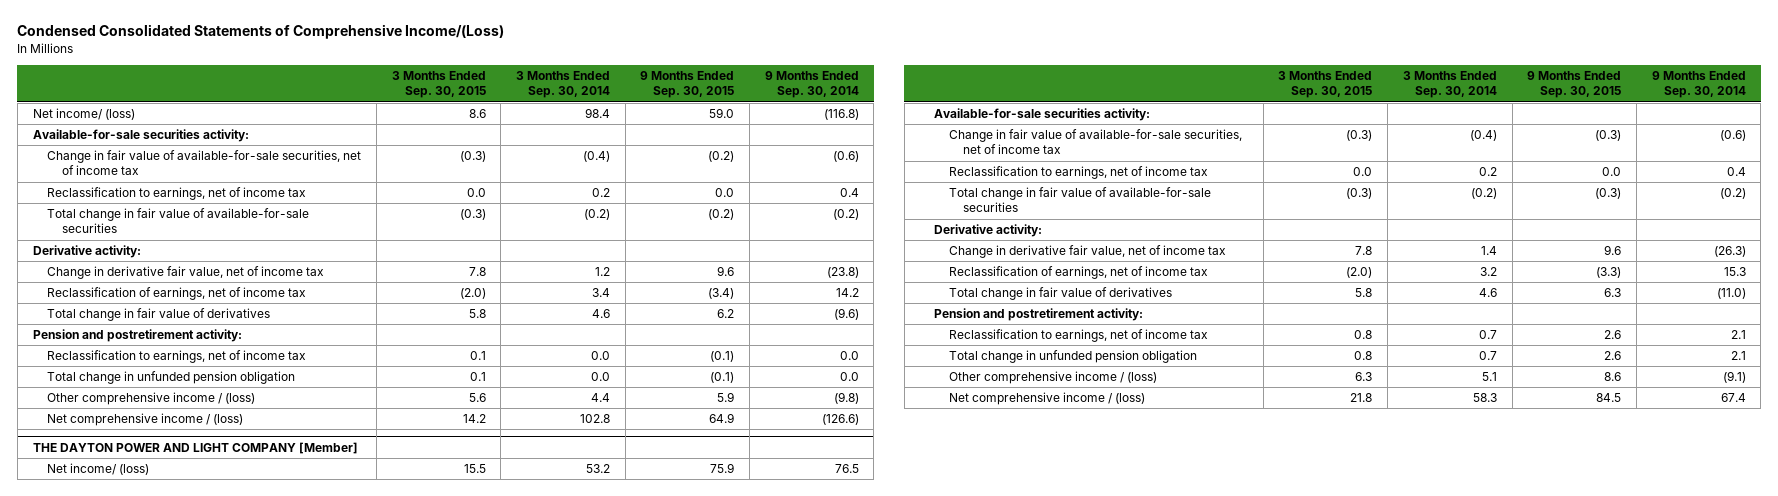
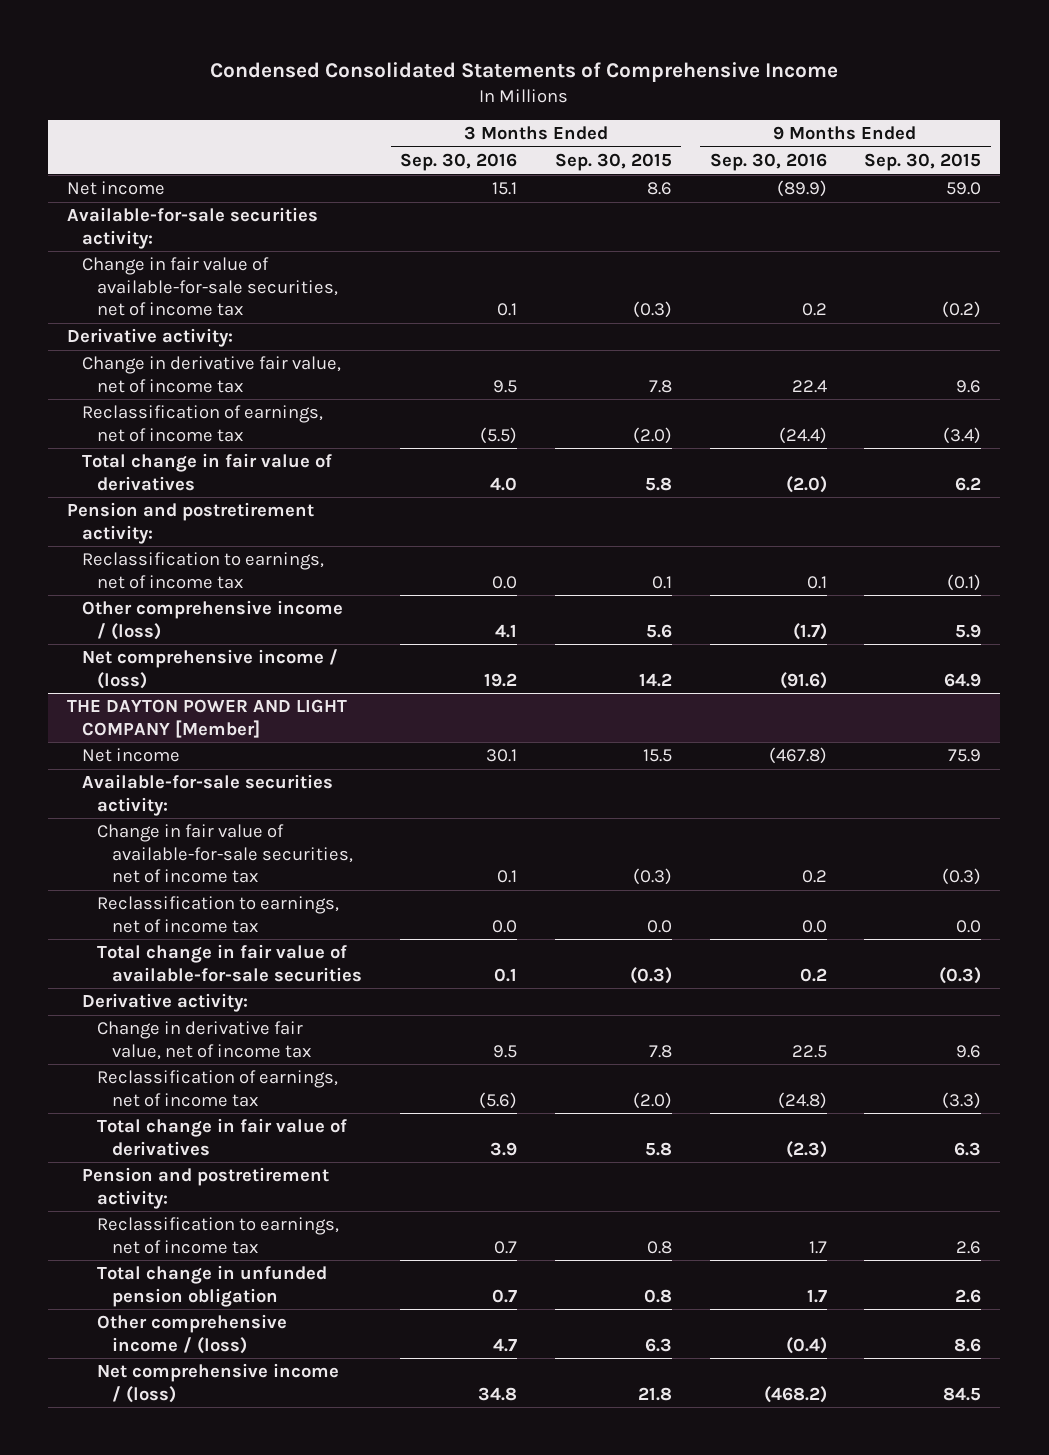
- Condensed Consolidated Statements of Comprehensive Income/(Loss)
+ Condensed Consolidated Statements of Comprehensive Income
- | 3 Months Ended Sep. 30, 2015 | 3 Months Ended Sep. 30, 2014 | 9 Months Ended Sep. 30, 2015 | 9 Months Ended Sep. 30, 2014
+ | 3 Months Ended Sep. 30, 2016 | 3 Months Ended Sep. 30, 2015 | 9 Months Ended Sep. 30, 2016 | 9 Months Ended Sep. 30, 2015
- Net income/ (loss) | 8.6 | 98.4 | 59.0 | (116.8)
+ Net income | 15.1 | 8.6 | (89.9) | 59.0
- Reclassification to earnings, net of income tax | 0.0 | 0.2 | 0.0 | 0.4
- Total change in fair value of available-for-sale securities | (0.3) | (0.2) | (0.2) | (0.2)
- Total change in unfunded pension obligation | 0.1 | 0.0 | (0.1) | 0.0
@ THE DAYTON POWER AND LIGHT COMPANY [Member]
- Net income/ (loss) | 15.5 | 53.2 | 75.9 | 76.5
+ Net income | 30.1 | 15.5 | (467.8) | 75.9

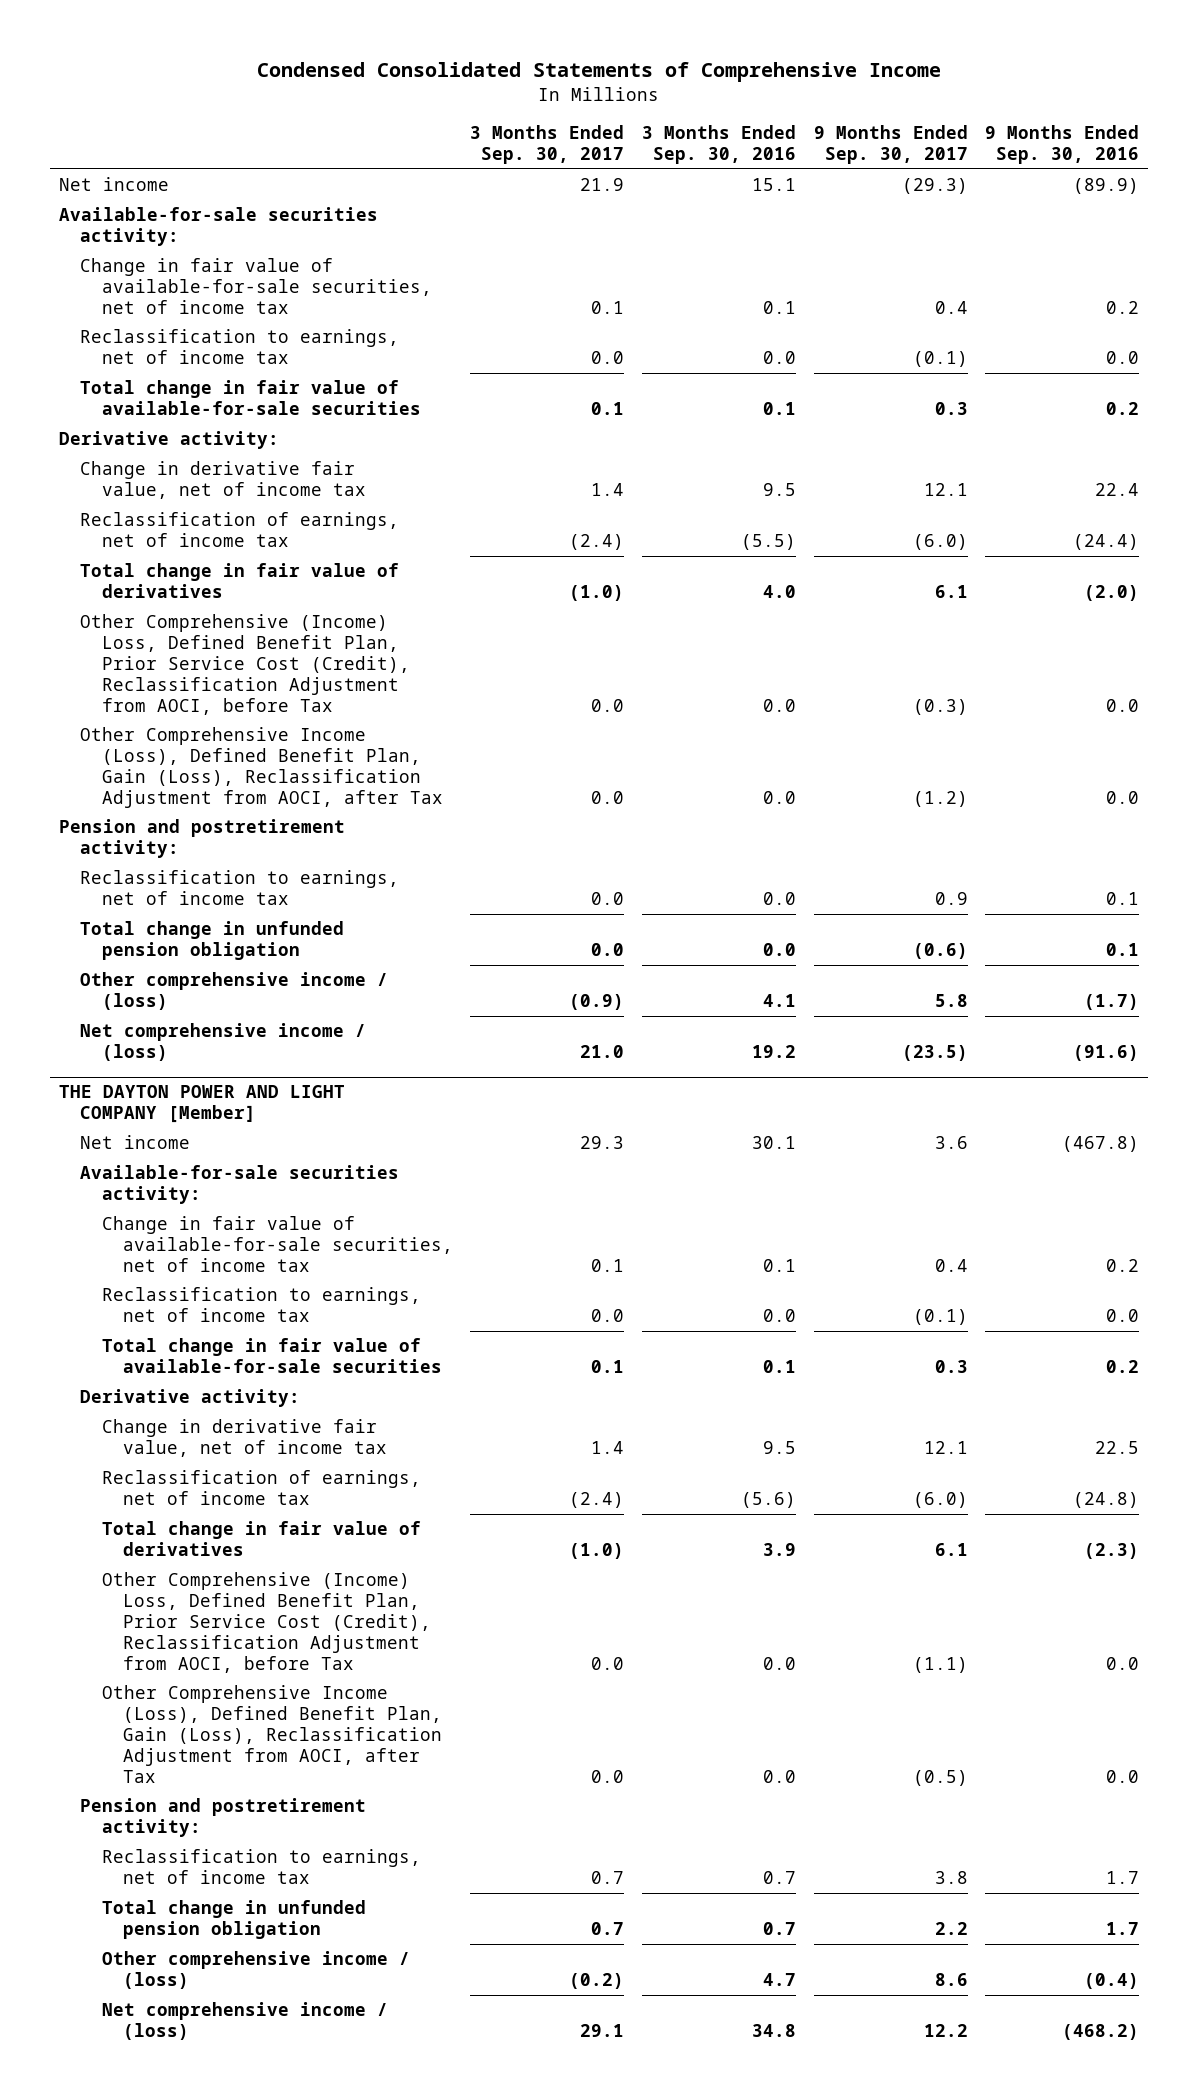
- | 3 Months Ended Sep. 30, 2016 | 3 Months Ended Sep. 30, 2015 | 9 Months Ended Sep. 30, 2016 | 9 Months Ended Sep. 30, 2015
+ | 3 Months Ended Sep. 30, 2017 | 3 Months Ended Sep. 30, 2016 | 9 Months Ended Sep. 30, 2017 | 9 Months Ended Sep. 30, 2016
+ Reclassification to earnings, net of income tax | 0.0 | 0.0 | (0.1) | 0.0
+ Total change in fair value of available-for-sale securities | 0.1 | 0.1 | 0.3 | 0.2
+ Other Comprehensive (Income) Loss, Defined Benefit Plan, Prior Service Cost (Credit), Reclassification Adjustment from AOCI, before Tax | 0.0 | 0.0 | (0.3) | 0.0
+ Other Comprehensive Income (Loss), Defined Benefit Plan, Gain (Loss), Reclassification Adjustment from AOCI, after Tax | 0.0 | 0.0 | (1.2) | 0.0
+ Total change in unfunded pension obligation | 0.0 | 0.0 | (0.6) | 0.1
@ THE DAYTON POWER AND LIGHT COMPANY [Member]
+ Other Comprehensive (Income) Loss, Defined Benefit Plan, Prior Service Cost (Credit), Reclassification Adjustment from AOCI, before Tax | 0.0 | 0.0 | (1.1) | 0.0
+ Other Comprehensive Income (Loss), Defined Benefit Plan, Gain (Loss), Reclassification Adjustment from AOCI, after Tax | 0.0 | 0.0 | (0.5) | 0.0

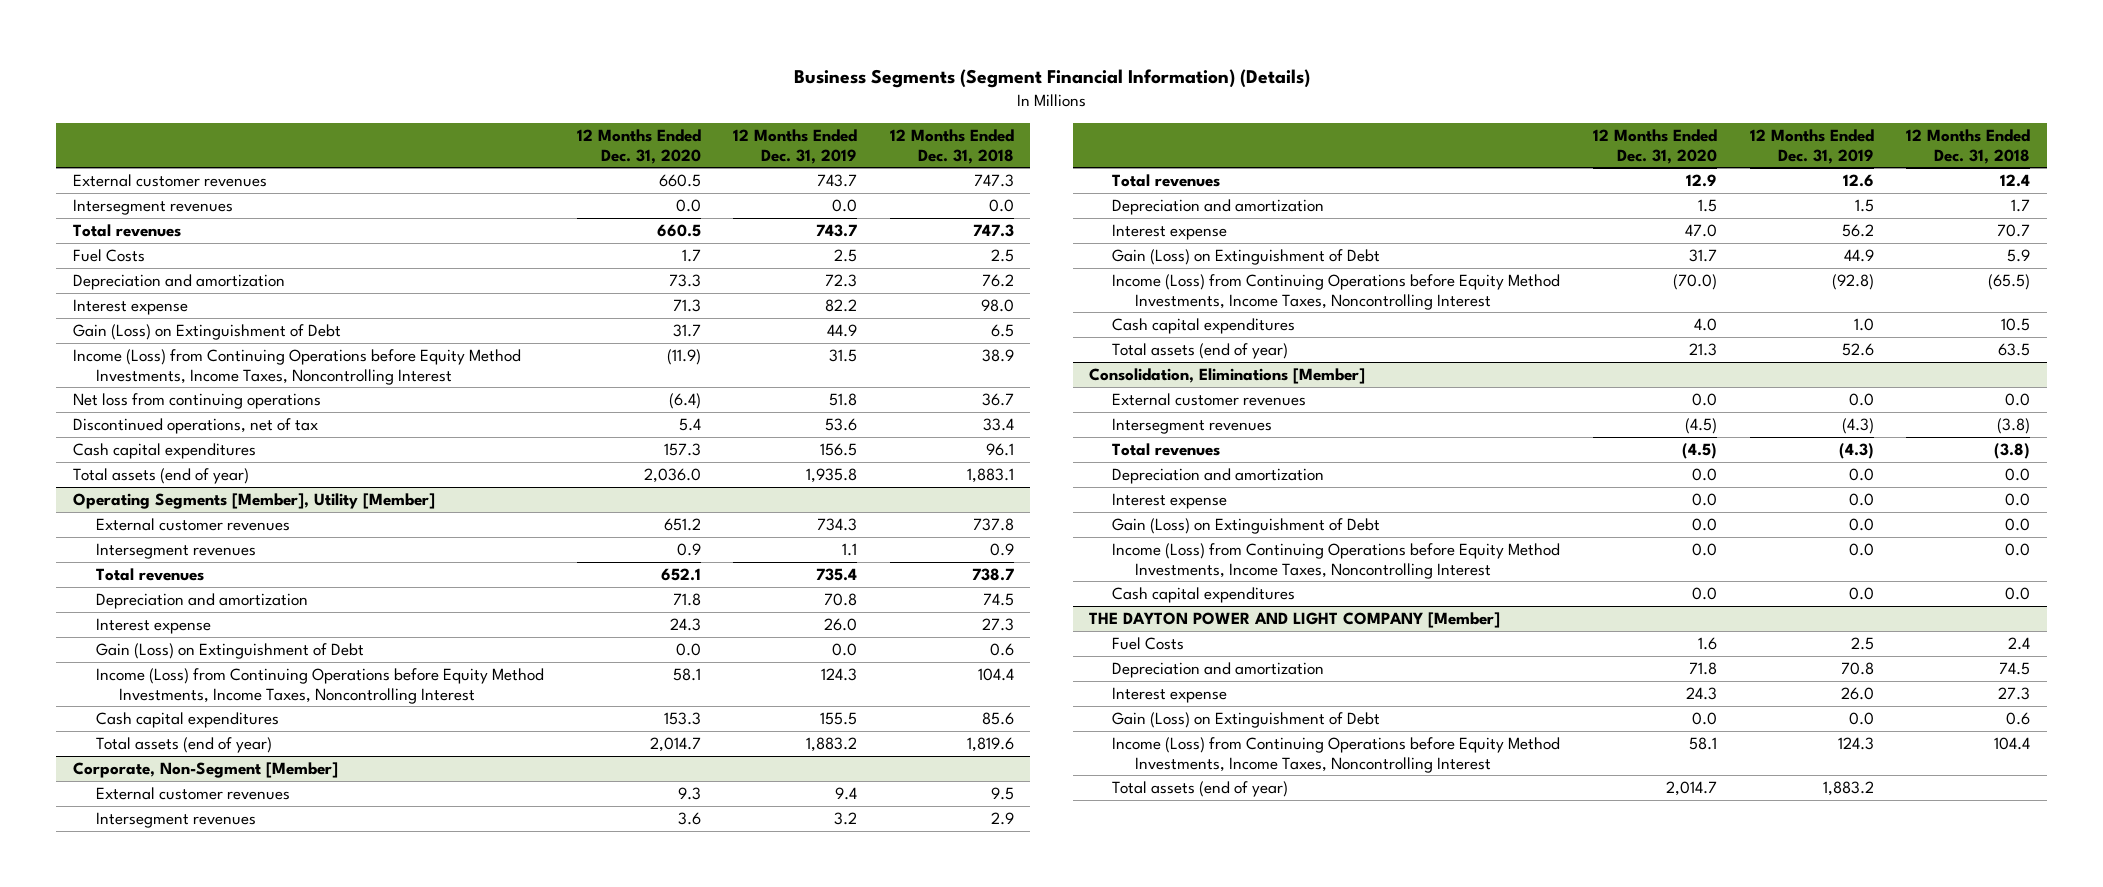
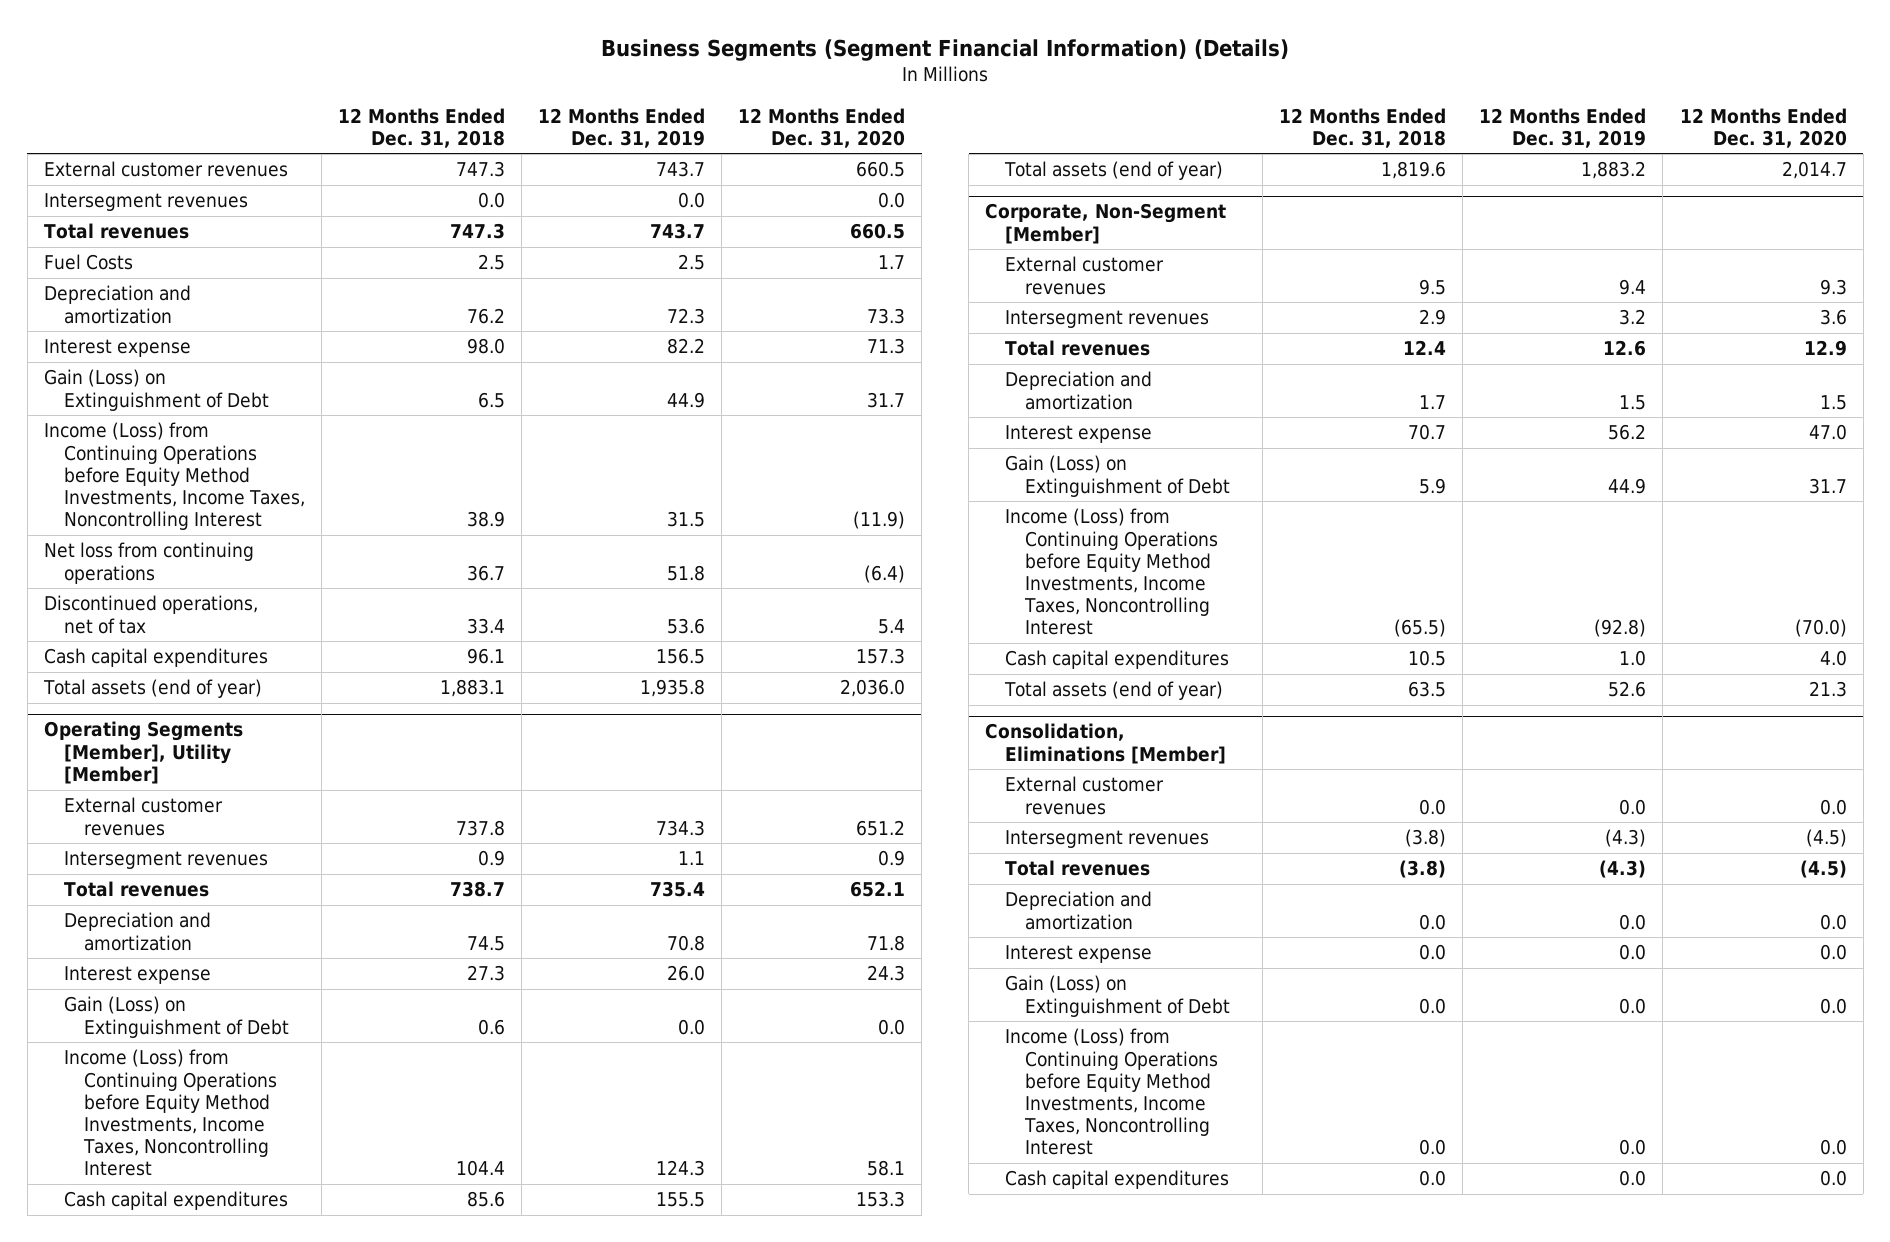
- | 12 Months Ended Dec. 31, 2020 | 12 Months Ended Dec. 31, 2019 | 12 Months Ended Dec. 31, 2018
+ | 12 Months Ended Dec. 31, 2018 | 12 Months Ended Dec. 31, 2019 | 12 Months Ended Dec. 31, 2020
- THE DAYTON POWER AND LIGHT COMPANY [Member]
- Fuel Costs | 1.6 | 2.5 | 2.4
- Depreciation and amortization | 71.8 | 70.8 | 74.5
- Interest expense | 24.3 | 26.0 | 27.3
- Gain (Loss) on Extinguishment of Debt | 0.0 | 0.0 | 0.6
- Income (Loss) from Continuing Operations before Equity Method Investments, Income Taxes, Noncontrolling Interest | 58.1 | 124.3 | 104.4
- Total assets (end of year) | 2,014.7 | 1,883.2 |

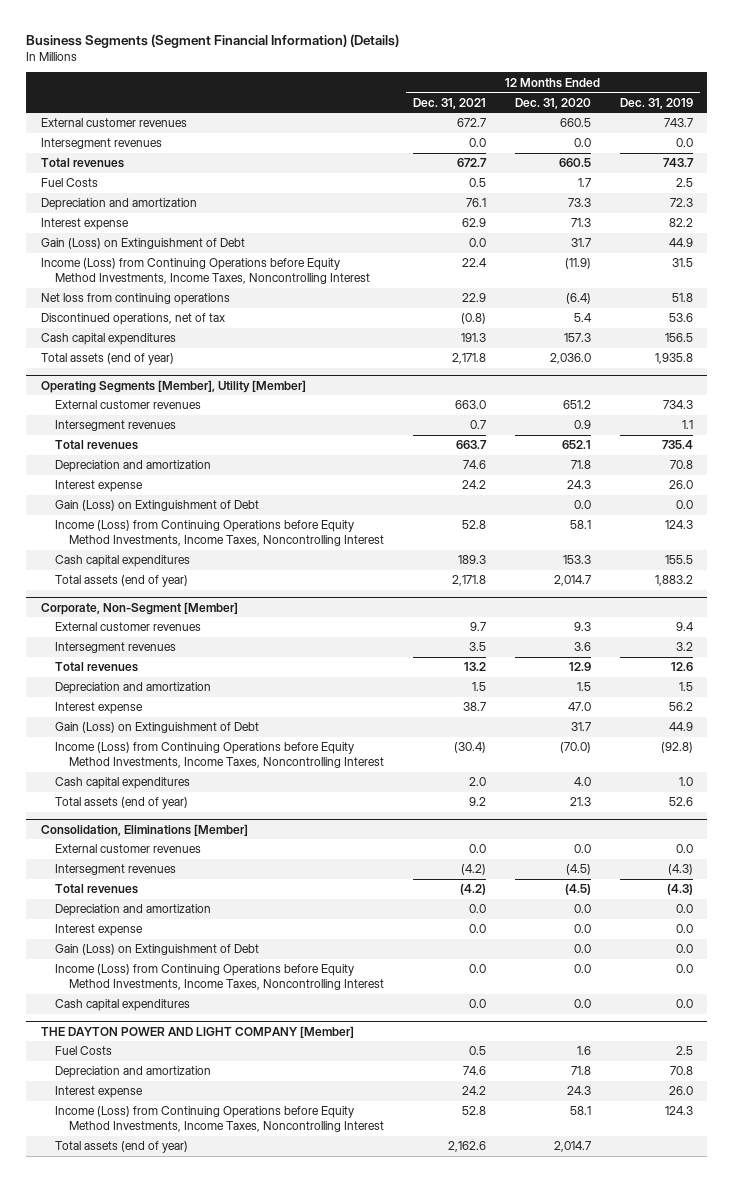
- | 12 Months Ended Dec. 31, 2018 | 12 Months Ended Dec. 31, 2019 | 12 Months Ended Dec. 31, 2020
+ | 12 Months Ended Dec. 31, 2021 | 12 Months Ended Dec. 31, 2020 | 12 Months Ended Dec. 31, 2019
+ THE DAYTON POWER AND LIGHT COMPANY [Member]
+ Fuel Costs | 0.5 | 1.6 | 2.5
+ Depreciation and amortization | 74.6 | 71.8 | 70.8
+ Interest expense | 24.2 | 24.3 | 26.0
+ Income (Loss) from Continuing Operations before Equity Method Investments, Income Taxes, Noncontrolling Interest | 52.8 | 58.1 | 124.3
+ Total assets (end of year) | 2,162.6 | 2,014.7 |

